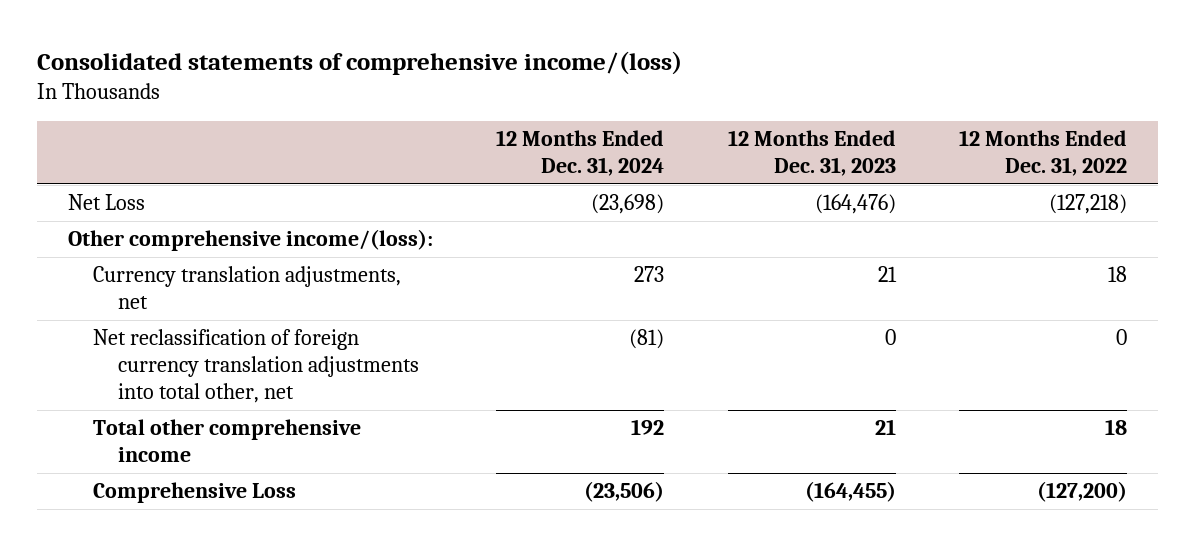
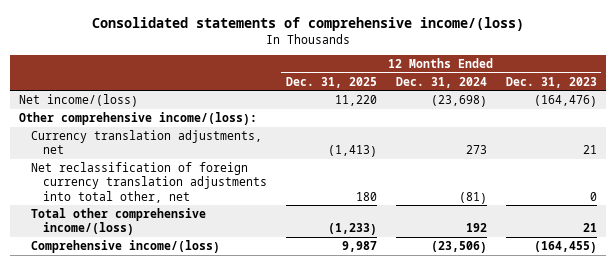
- | 12 Months Ended Dec. 31, 2024 | 12 Months Ended Dec. 31, 2023 | 12 Months Ended Dec. 31, 2022
+ | 12 Months Ended Dec. 31, 2025 | 12 Months Ended Dec. 31, 2024 | 12 Months Ended Dec. 31, 2023
- Net Loss | (23,698) | (164,476) | (127,218)
+ Net income/(loss) | 11,220 | (23,698) | (164,476)
- Total other comprehensive income | 192 | 21 | 18
- Comprehensive Loss | (23,506) | (164,455) | (127,200)
+ Total other comprehensive income/(loss) | (1,233) | 192 | 21
+ Comprehensive income/(loss) | 9,987 | (23,506) | (164,455)

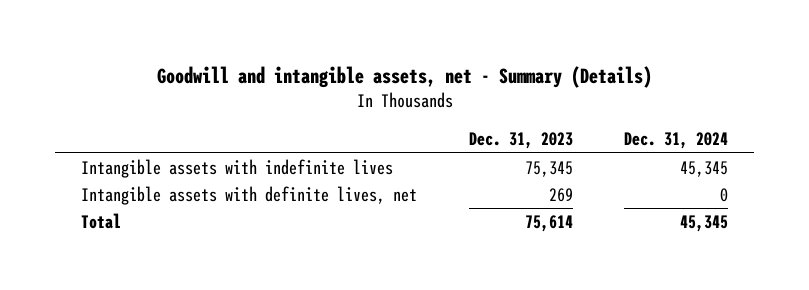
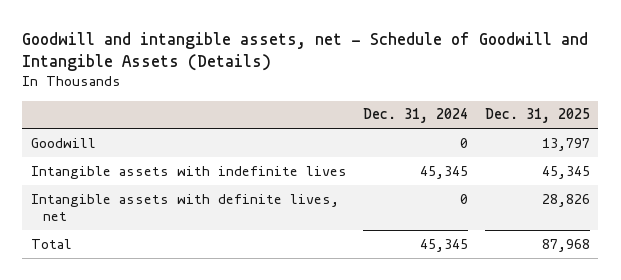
- Goodwill and intangible assets, net - Summary (Details)
+ Goodwill and intangible assets, net - Schedule of Goodwill and Intangible Assets (Details)
- | Dec. 31, 2023 | Dec. 31, 2024
+ | Dec. 31, 2024 | Dec. 31, 2025
+ Goodwill | 0 | 13,797

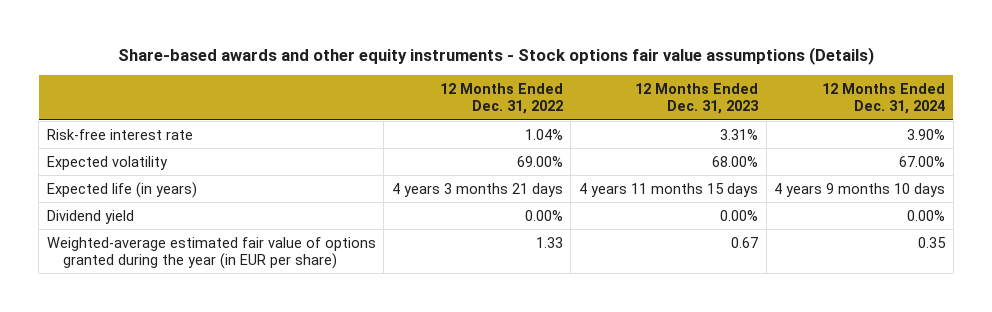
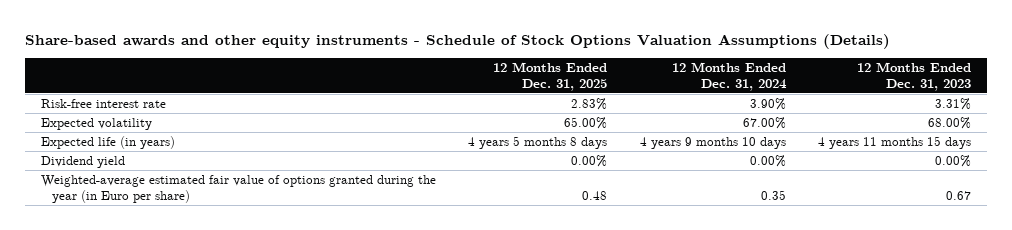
- Share-based awards and other equity instruments - Stock options fair value assumptions (Details)
+ Share-based awards and other equity instruments - Schedule of Stock Options Valuation Assumptions (Details)
- | 12 Months Ended Dec. 31, 2022 | 12 Months Ended Dec. 31, 2023 | 12 Months Ended Dec. 31, 2024
+ | 12 Months Ended Dec. 31, 2025 | 12 Months Ended Dec. 31, 2024 | 12 Months Ended Dec. 31, 2023
- Weighted-average estimated fair value of options granted during the year (in EUR per share) | 1.33 | 0.67 | 0.35
+ Weighted-average estimated fair value of options granted during the year (in Euro per share) | 0.48 | 0.35 | 0.67

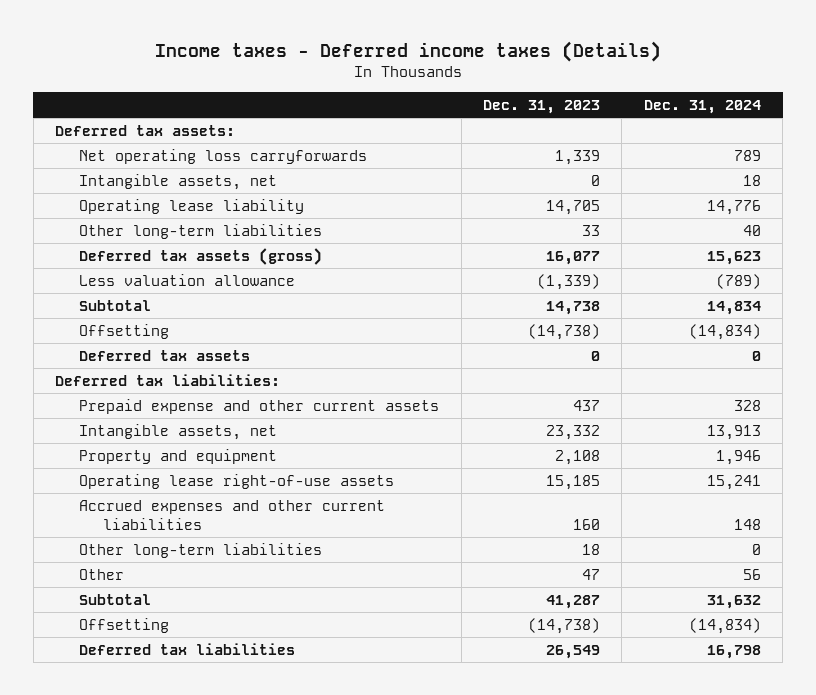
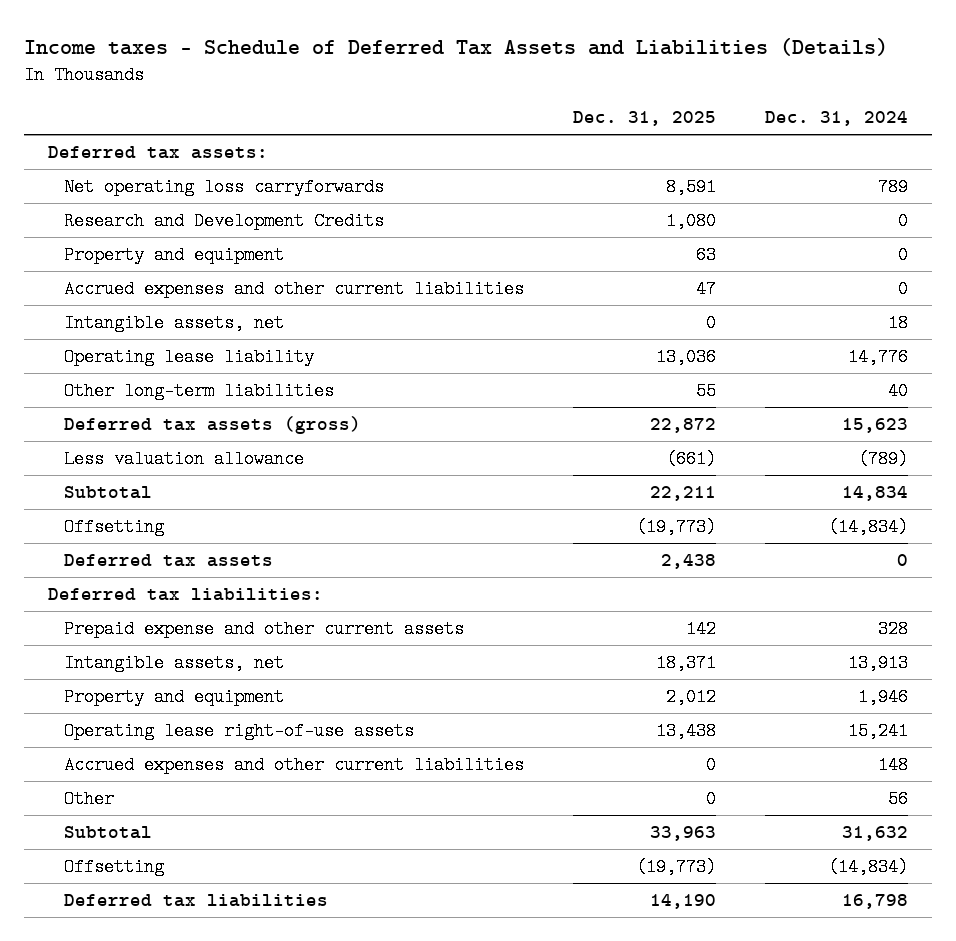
- Income taxes - Deferred income taxes (Details)
+ Income taxes - Schedule of Deferred Tax Assets and Liabilities (Details)
- | Dec. 31, 2023 | Dec. 31, 2024
+ | Dec. 31, 2025 | Dec. 31, 2024
+ Research and Development Credits | 1,080 | 0
+ Property and equipment | 63 | 0
+ Accrued expenses and other current liabilities | 47 | 0
- Other long-term liabilities | 18 | 0

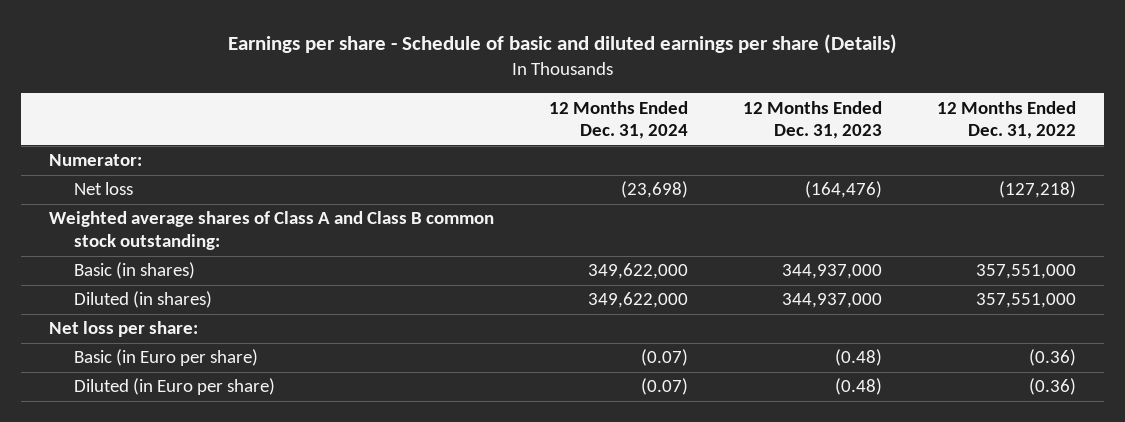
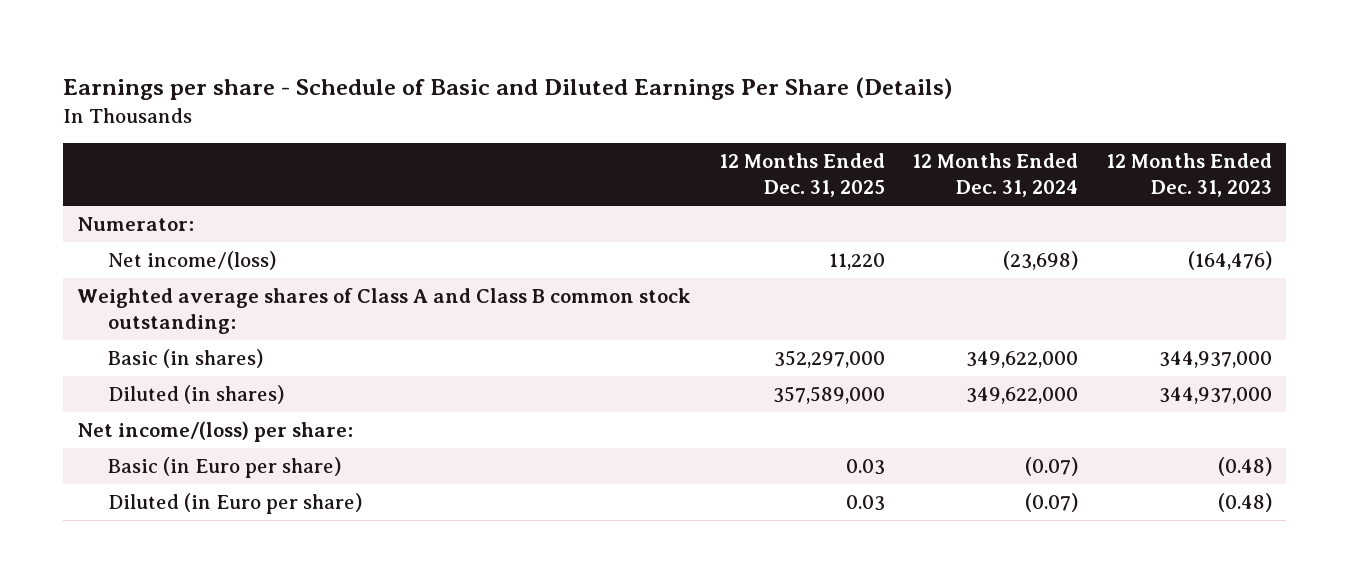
- Earnings per share - Schedule of basic and diluted earnings per share (Details)
+ Earnings per share - Schedule of Basic and Diluted Earnings Per Share (Details)
- | 12 Months Ended Dec. 31, 2024 | 12 Months Ended Dec. 31, 2023 | 12 Months Ended Dec. 31, 2022
+ | 12 Months Ended Dec. 31, 2025 | 12 Months Ended Dec. 31, 2024 | 12 Months Ended Dec. 31, 2023
- Net loss | (23,698) | (164,476) | (127,218)
+ Net income/(loss) | 11,220 | (23,698) | (164,476)
- Net loss per share:
+ Net income/(loss) per share:

